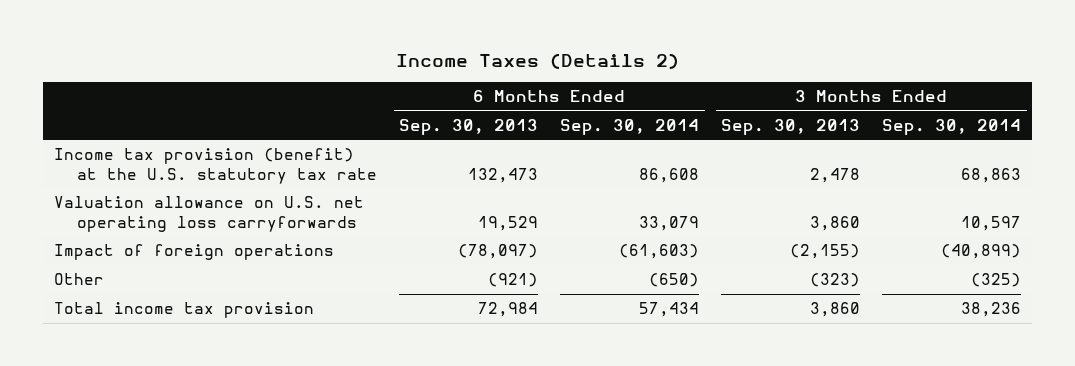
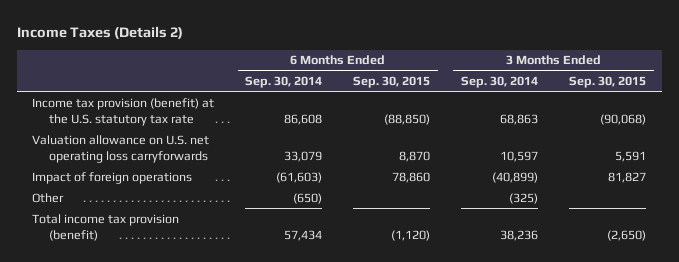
- | 6 Months Ended Sep. 30, 2013 | 6 Months Ended Sep. 30, 2014 | 3 Months Ended Sep. 30, 2013 | 3 Months Ended Sep. 30, 2014
+ | 6 Months Ended Sep. 30, 2014 | 6 Months Ended Sep. 30, 2015 | 3 Months Ended Sep. 30, 2014 | 3 Months Ended Sep. 30, 2015
- Total income tax provision | 72,984 | 57,434 | 3,860 | 38,236
+ Total income tax provision (benefit) | 57,434 | (1,120) | 38,236 | (2,650)

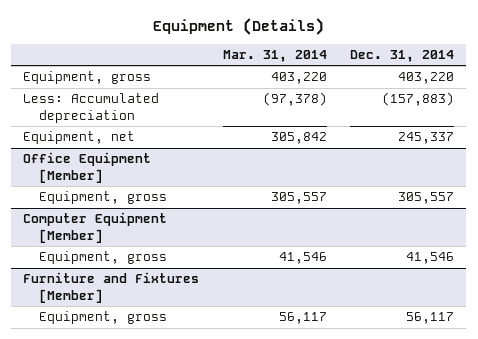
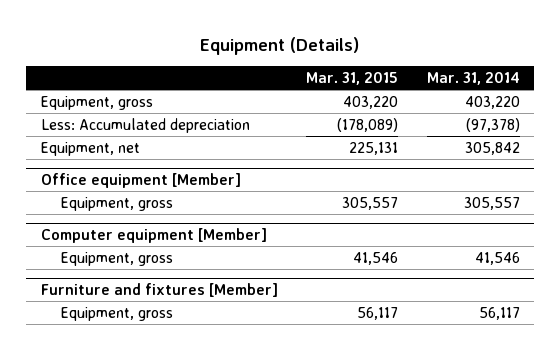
- | Mar. 31, 2014 | Dec. 31, 2014
+ | Mar. 31, 2015 | Mar. 31, 2014
- Office Equipment [Member]
+ Office equipment [Member]
- Computer Equipment [Member]
+ Computer equipment [Member]
- Furniture and Fixtures [Member]
+ Furniture and fixtures [Member]

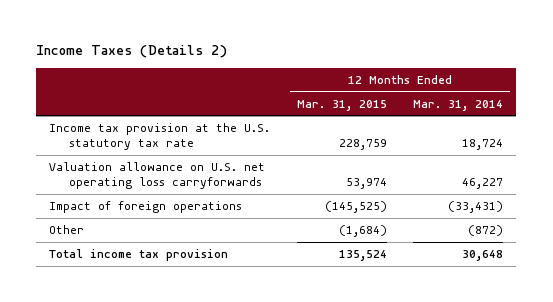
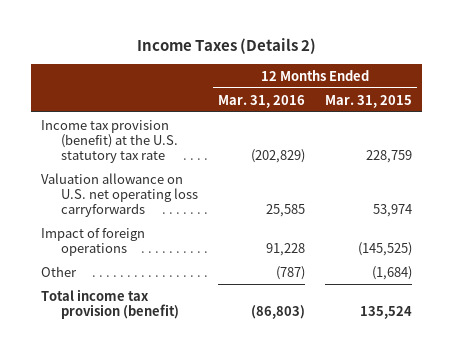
- | 12 Months Ended Mar. 31, 2015 | 12 Months Ended Mar. 31, 2014
+ | 12 Months Ended Mar. 31, 2016 | 12 Months Ended Mar. 31, 2015
- Income tax provision at the U.S. statutory tax rate | 228,759 | 18,724
+ Income tax provision (benefit) at the U.S. statutory tax rate | (202,829) | 228,759
- Total income tax provision | 135,524 | 30,648
+ Total income tax provision (benefit) | (86,803) | 135,524

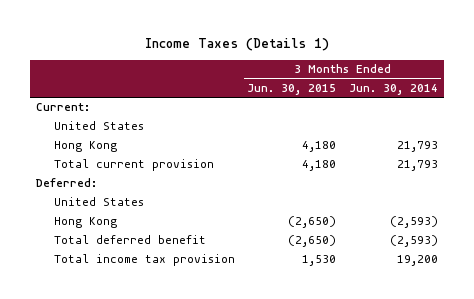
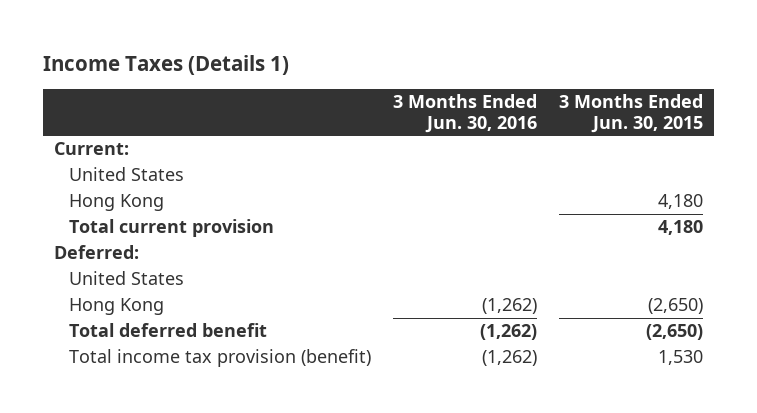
- | 3 Months Ended Jun. 30, 2015 | 3 Months Ended Jun. 30, 2014
+ | 3 Months Ended Jun. 30, 2016 | 3 Months Ended Jun. 30, 2015
- Total income tax provision | 1,530 | 19,200
+ Total income tax provision (benefit) | (1,262) | 1,530

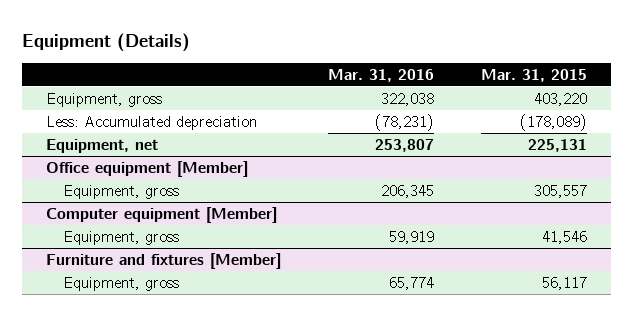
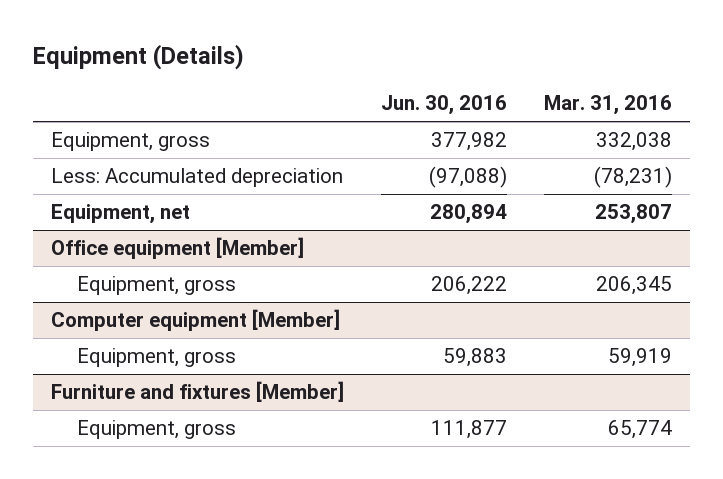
- | Mar. 31, 2016 | Mar. 31, 2015
+ | Jun. 30, 2016 | Mar. 31, 2016
- Equipment, gross | 322,038 | 403,220
+ Equipment, gross | 377,982 | 332,038

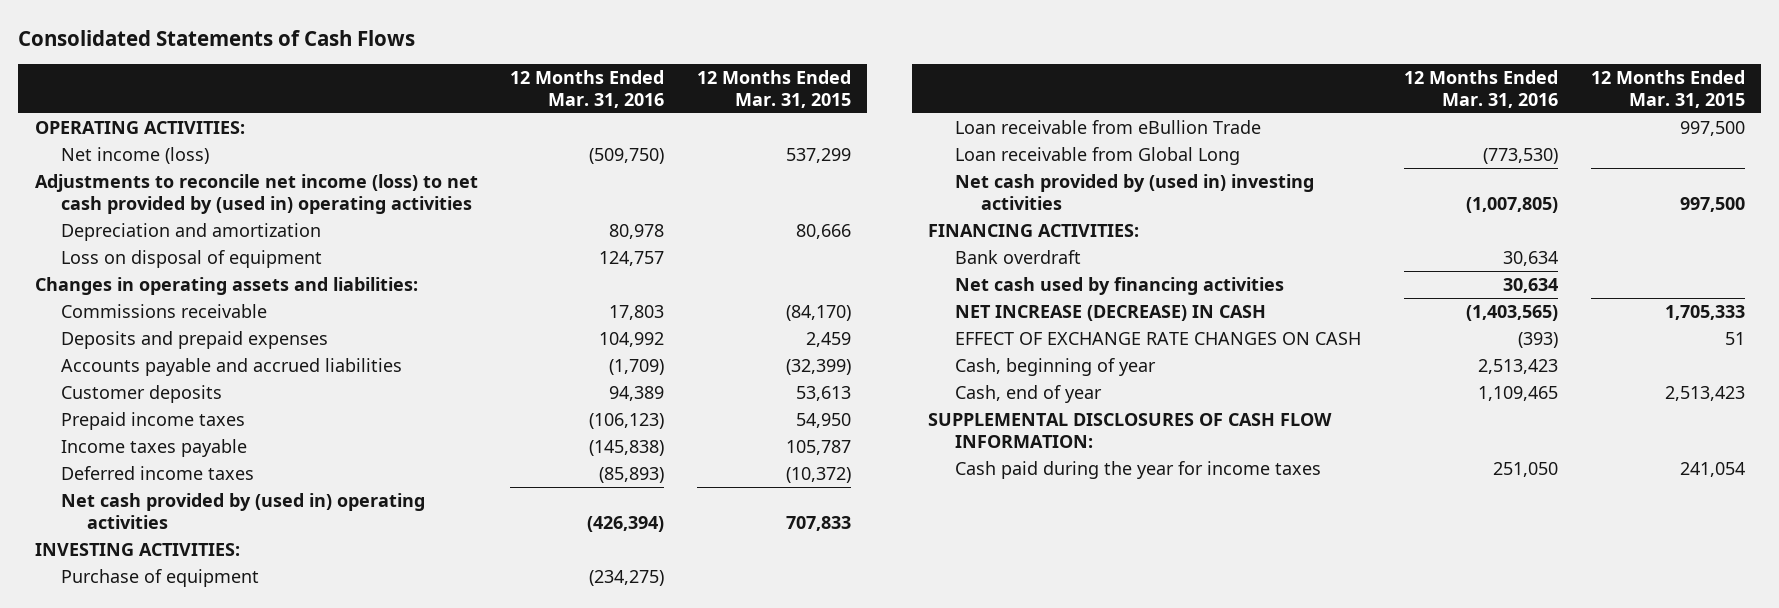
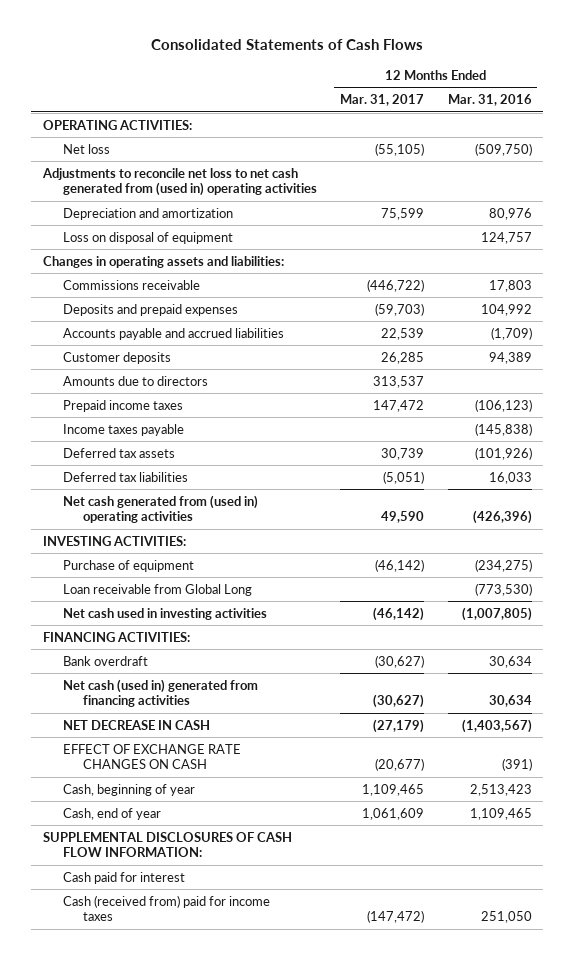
- | 12 Months Ended Mar. 31, 2016 | 12 Months Ended Mar. 31, 2015
+ | 12 Months Ended Mar. 31, 2017 | 12 Months Ended Mar. 31, 2016
- Net income (loss) | (509,750) | 537,299
- Adjustments to reconcile net income (loss) to net cash provided by (used in) operating activities
- Depreciation and amortization | 80,978 | 80,666
+ Net loss | (55,105) | (509,750)
+ Adjustments to reconcile net loss to net cash generated from (used in) operating activities
+ Depreciation and amortization | 75,599 | 80,976
+ Amounts due to directors | 313,537 |
- Deferred income taxes | (85,893) | (10,372)
- Net cash provided by (used in) operating activities | (426,394) | 707,833
+ Deferred tax assets | 30,739 | (101,926)
+ Deferred tax liabilities | (5,051) | 16,033
+ Net cash generated from (used in) operating activities | 49,590 | (426,396)
- Loan receivable from eBullion Trade | | 997,500
- Net cash provided by (used in) investing activities | (1,007,805) | 997,500
+ Net cash used in investing activities | (46,142) | (1,007,805)
- Net cash used by financing activities | 30,634 |
- NET INCREASE (DECREASE) IN CASH | (1,403,565) | 1,705,333
- EFFECT OF EXCHANGE RATE CHANGES ON CASH | (393) | 51
+ Net cash (used in) generated from financing activities | (30,627) | 30,634
+ NET DECREASE IN CASH | (27,179) | (1,403,567)
+ EFFECT OF EXCHANGE RATE CHANGES ON CASH | (20,677) | (391)
- Cash paid during the year for income taxes | 251,050 | 241,054
+ Cash paid for interest
+ Cash (received from) paid for income taxes | (147,472) | 251,050

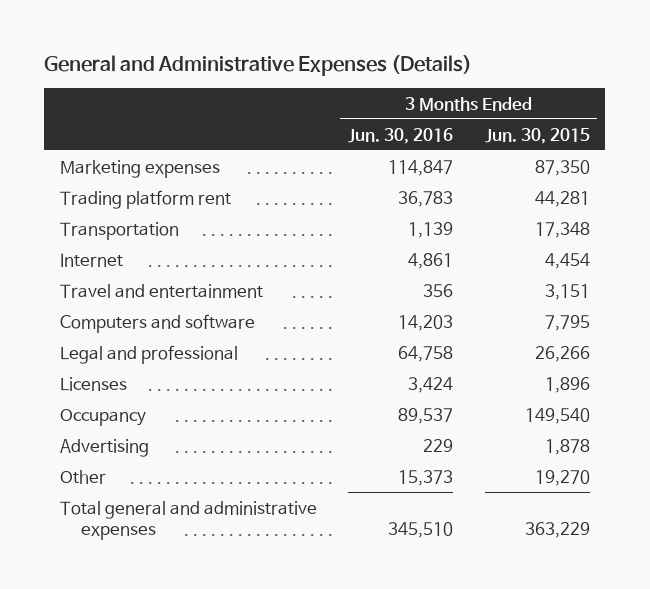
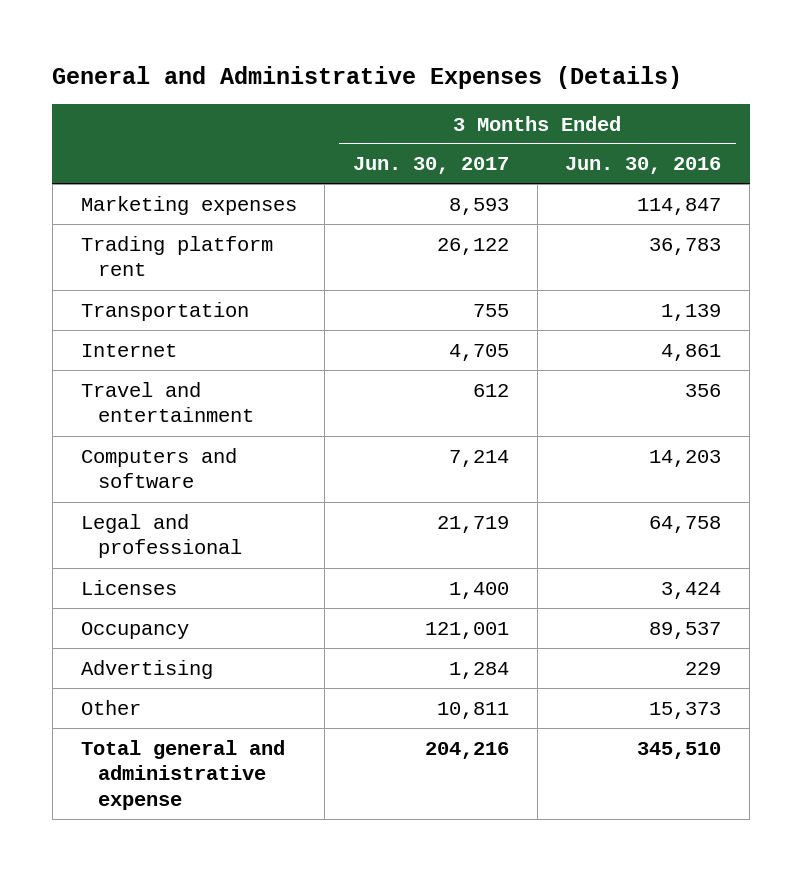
- | 3 Months Ended Jun. 30, 2016 | 3 Months Ended Jun. 30, 2015
+ | 3 Months Ended Jun. 30, 2017 | 3 Months Ended Jun. 30, 2016
- Total general and administrative expenses | 345,510 | 363,229
+ Total general and administrative expense | 204,216 | 345,510

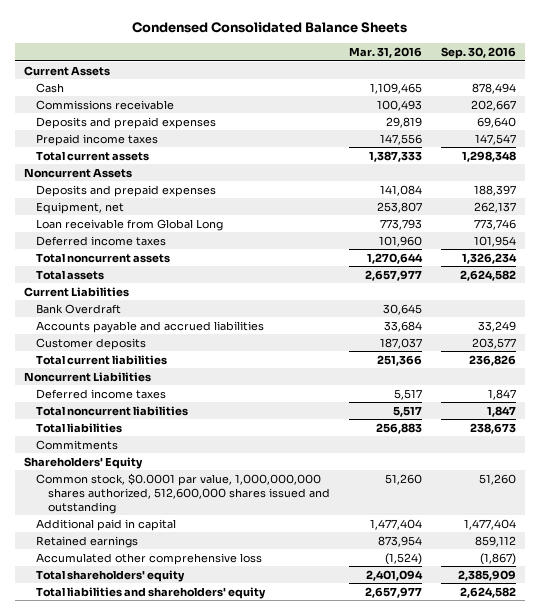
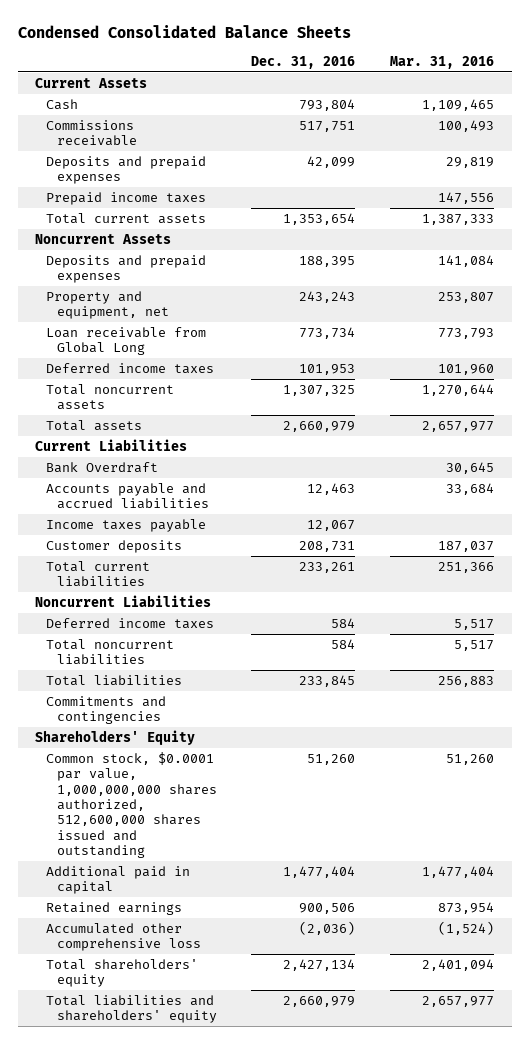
- | Mar. 31, 2016 | Sep. 30, 2016
+ | Dec. 31, 2016 | Mar. 31, 2016
- Equipment, net | 253,807 | 262,137
+ Property and equipment, net | 243,243 | 253,807
+ Income taxes payable | 12,067 |
- Commitments
+ Commitments and contingencies

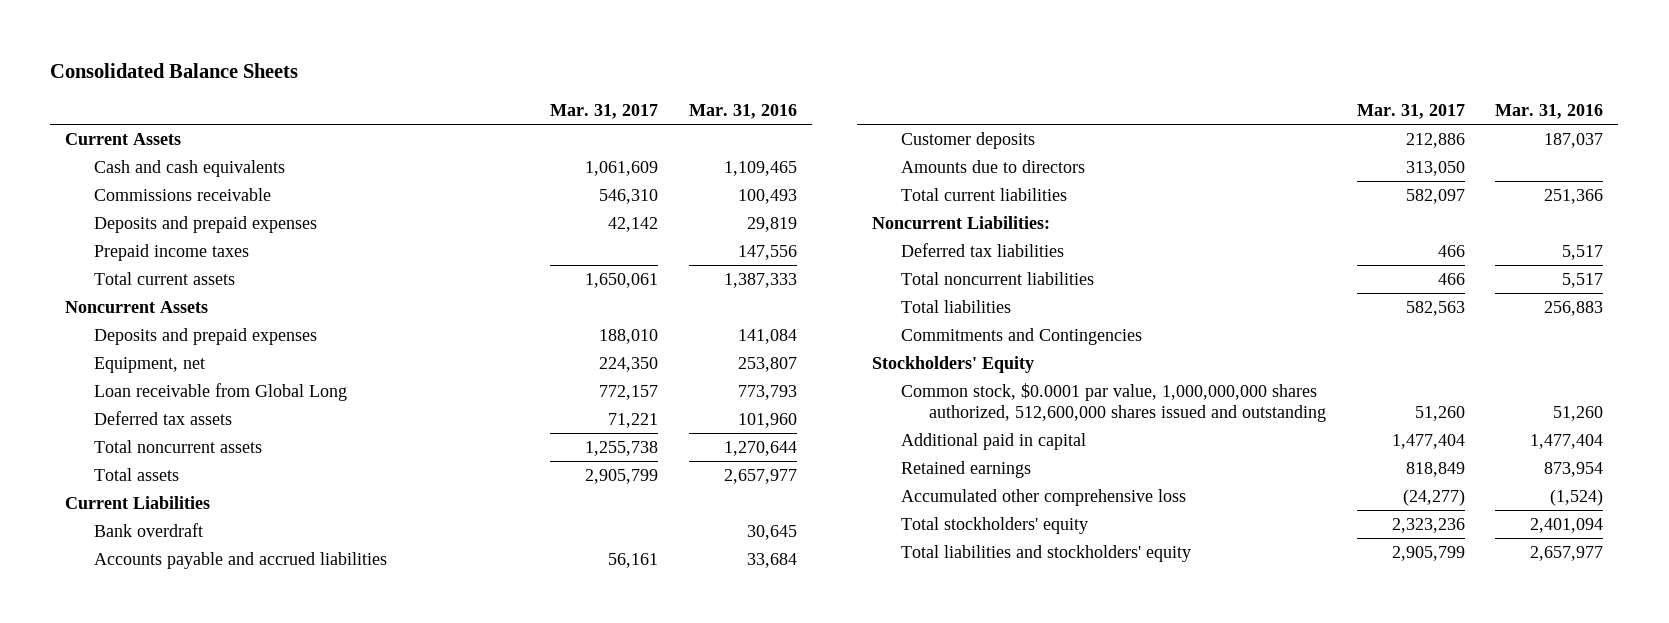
- Condensed Consolidated Balance Sheets
+ Consolidated Balance Sheets
- | Dec. 31, 2016 | Mar. 31, 2016
+ | Mar. 31, 2017 | Mar. 31, 2016
- Cash | 793,804 | 1,109,465
+ Cash and cash equivalents | 1,061,609 | 1,109,465
- Property and equipment, net | 243,243 | 253,807
+ Equipment, net | 224,350 | 253,807
- Deferred income taxes | 101,953 | 101,960
+ Deferred tax assets | 71,221 | 101,960
- Bank Overdraft | | 30,645
+ Bank overdraft | | 30,645
- Income taxes payable | 12,067 |
+ Amounts due to directors | 313,050 |
- Noncurrent Liabilities
- Deferred income taxes | 584 | 5,517
+ Noncurrent Liabilities:
+ Deferred tax liabilities | 466 | 5,517
- Commitments and contingencies
- Shareholders' Equity
+ Commitments and Contingencies
+ Stockholders' Equity
- Total shareholders' equity | 2,427,134 | 2,401,094
- Total liabilities and shareholders' equity | 2,660,979 | 2,657,977
+ Total stockholders' equity | 2,323,236 | 2,401,094
+ Total liabilities and stockholders' equity | 2,905,799 | 2,657,977

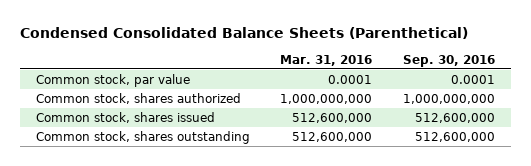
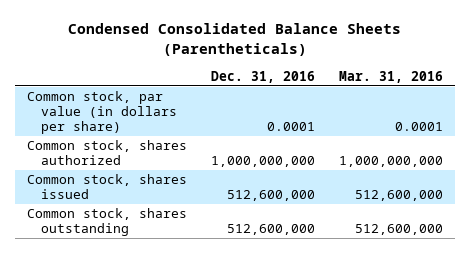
- Condensed Consolidated Balance Sheets (Parenthetical)
+ Condensed Consolidated Balance Sheets (Parentheticals)
- | Mar. 31, 2016 | Sep. 30, 2016
+ | Dec. 31, 2016 | Mar. 31, 2016
- Common stock, par value | 0.0001 | 0.0001
+ Common stock, par value (in dollars per share) | 0.0001 | 0.0001

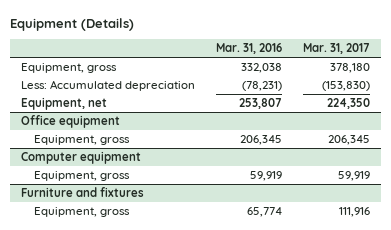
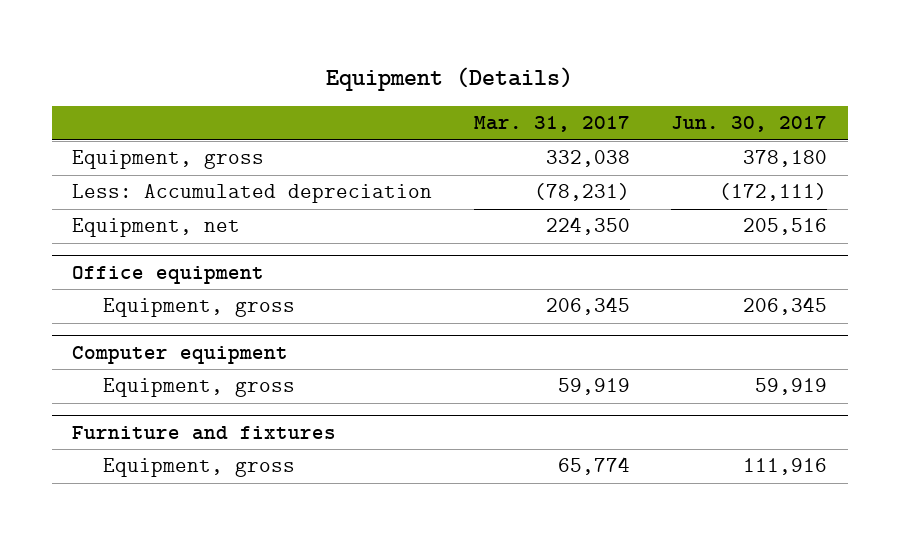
- | Mar. 31, 2016 | Mar. 31, 2017
+ | Mar. 31, 2017 | Jun. 30, 2017
- Equipment, gross | 332,038 | 378,180
- Less: Accumulated depreciation | (78,231) | (153,830)
+ Equipment, gross | 332,038 | 378,180
+ Less: Accumulated depreciation | (78,231) | (172,111)
@ Furniture and fixtures
- Equipment, gross | 65,774 | 111,916
+ Equipment, gross | 65,774 | 111,916

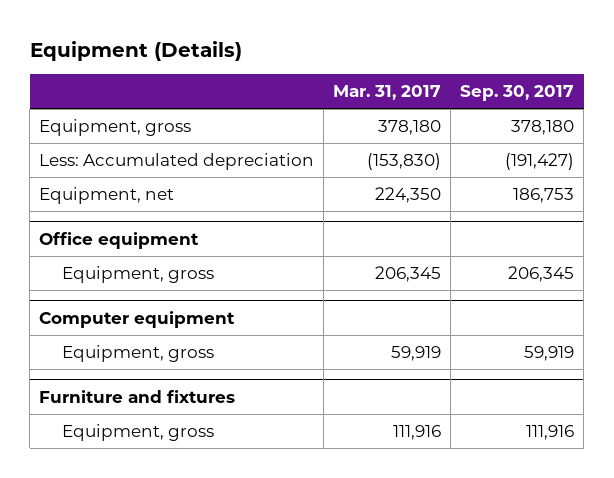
- | Mar. 31, 2017 | Jun. 30, 2017
+ | Mar. 31, 2017 | Sep. 30, 2017
- Equipment, gross | 332,038 | 378,180
- Less: Accumulated depreciation | (78,231) | (172,111)
+ Equipment, gross | 378,180 | 378,180
+ Less: Accumulated depreciation | (153,830) | (191,427)
@ Furniture and fixtures
- Equipment, gross | 65,774 | 111,916
+ Equipment, gross | 111,916 | 111,916

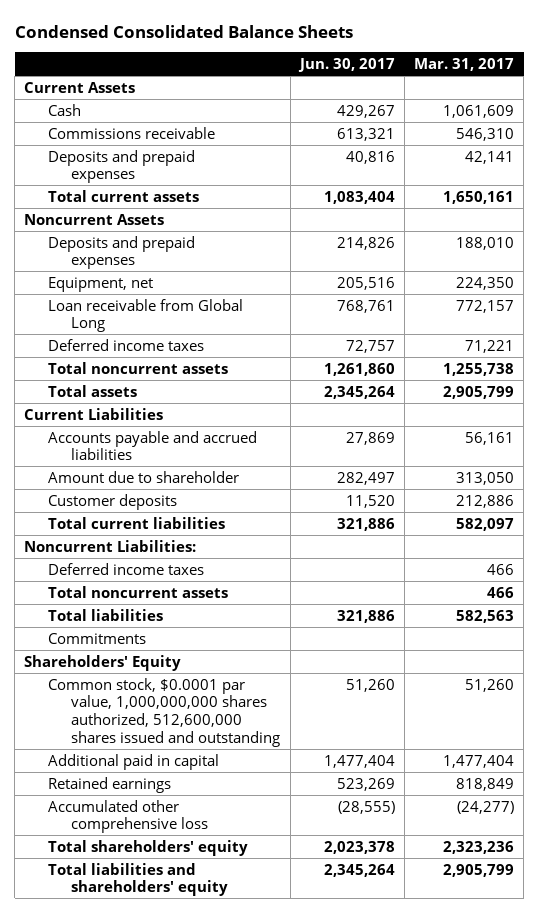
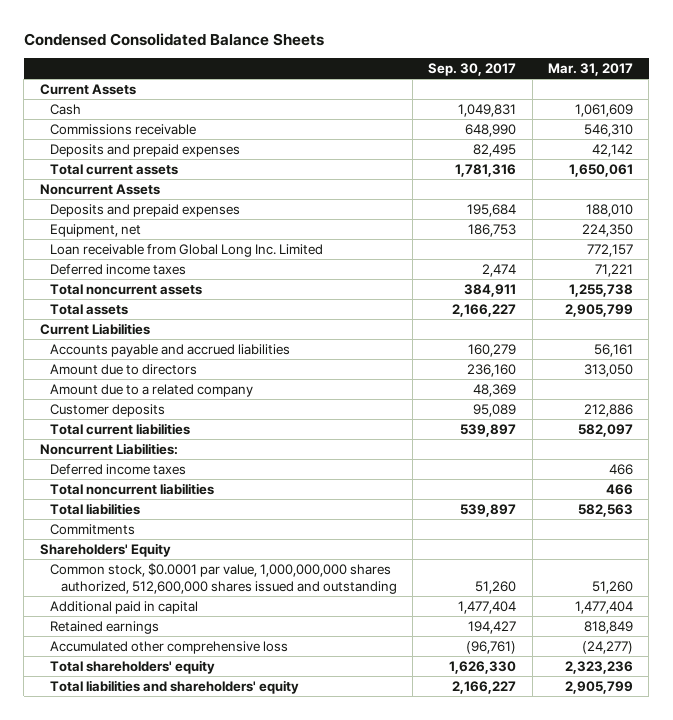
- | Jun. 30, 2017 | Mar. 31, 2017
+ | Sep. 30, 2017 | Mar. 31, 2017
- Deposits and prepaid expenses | 40,816 | 42,141
- Total current assets | 1,083,404 | 1,650,161
+ Deposits and prepaid expenses | 82,495 | 42,142
+ Total current assets | 1,781,316 | 1,650,061
- Loan receivable from Global Long | 768,761 | 772,157
+ Loan receivable from Global Long Inc. Limited | | 772,157
- Amount due to shareholder | 282,497 | 313,050
+ Amount due to directors | 236,160 | 313,050
+ Amount due to a related company | 48,369 |
- Total noncurrent assets | | 466
+ Total noncurrent liabilities | | 466

